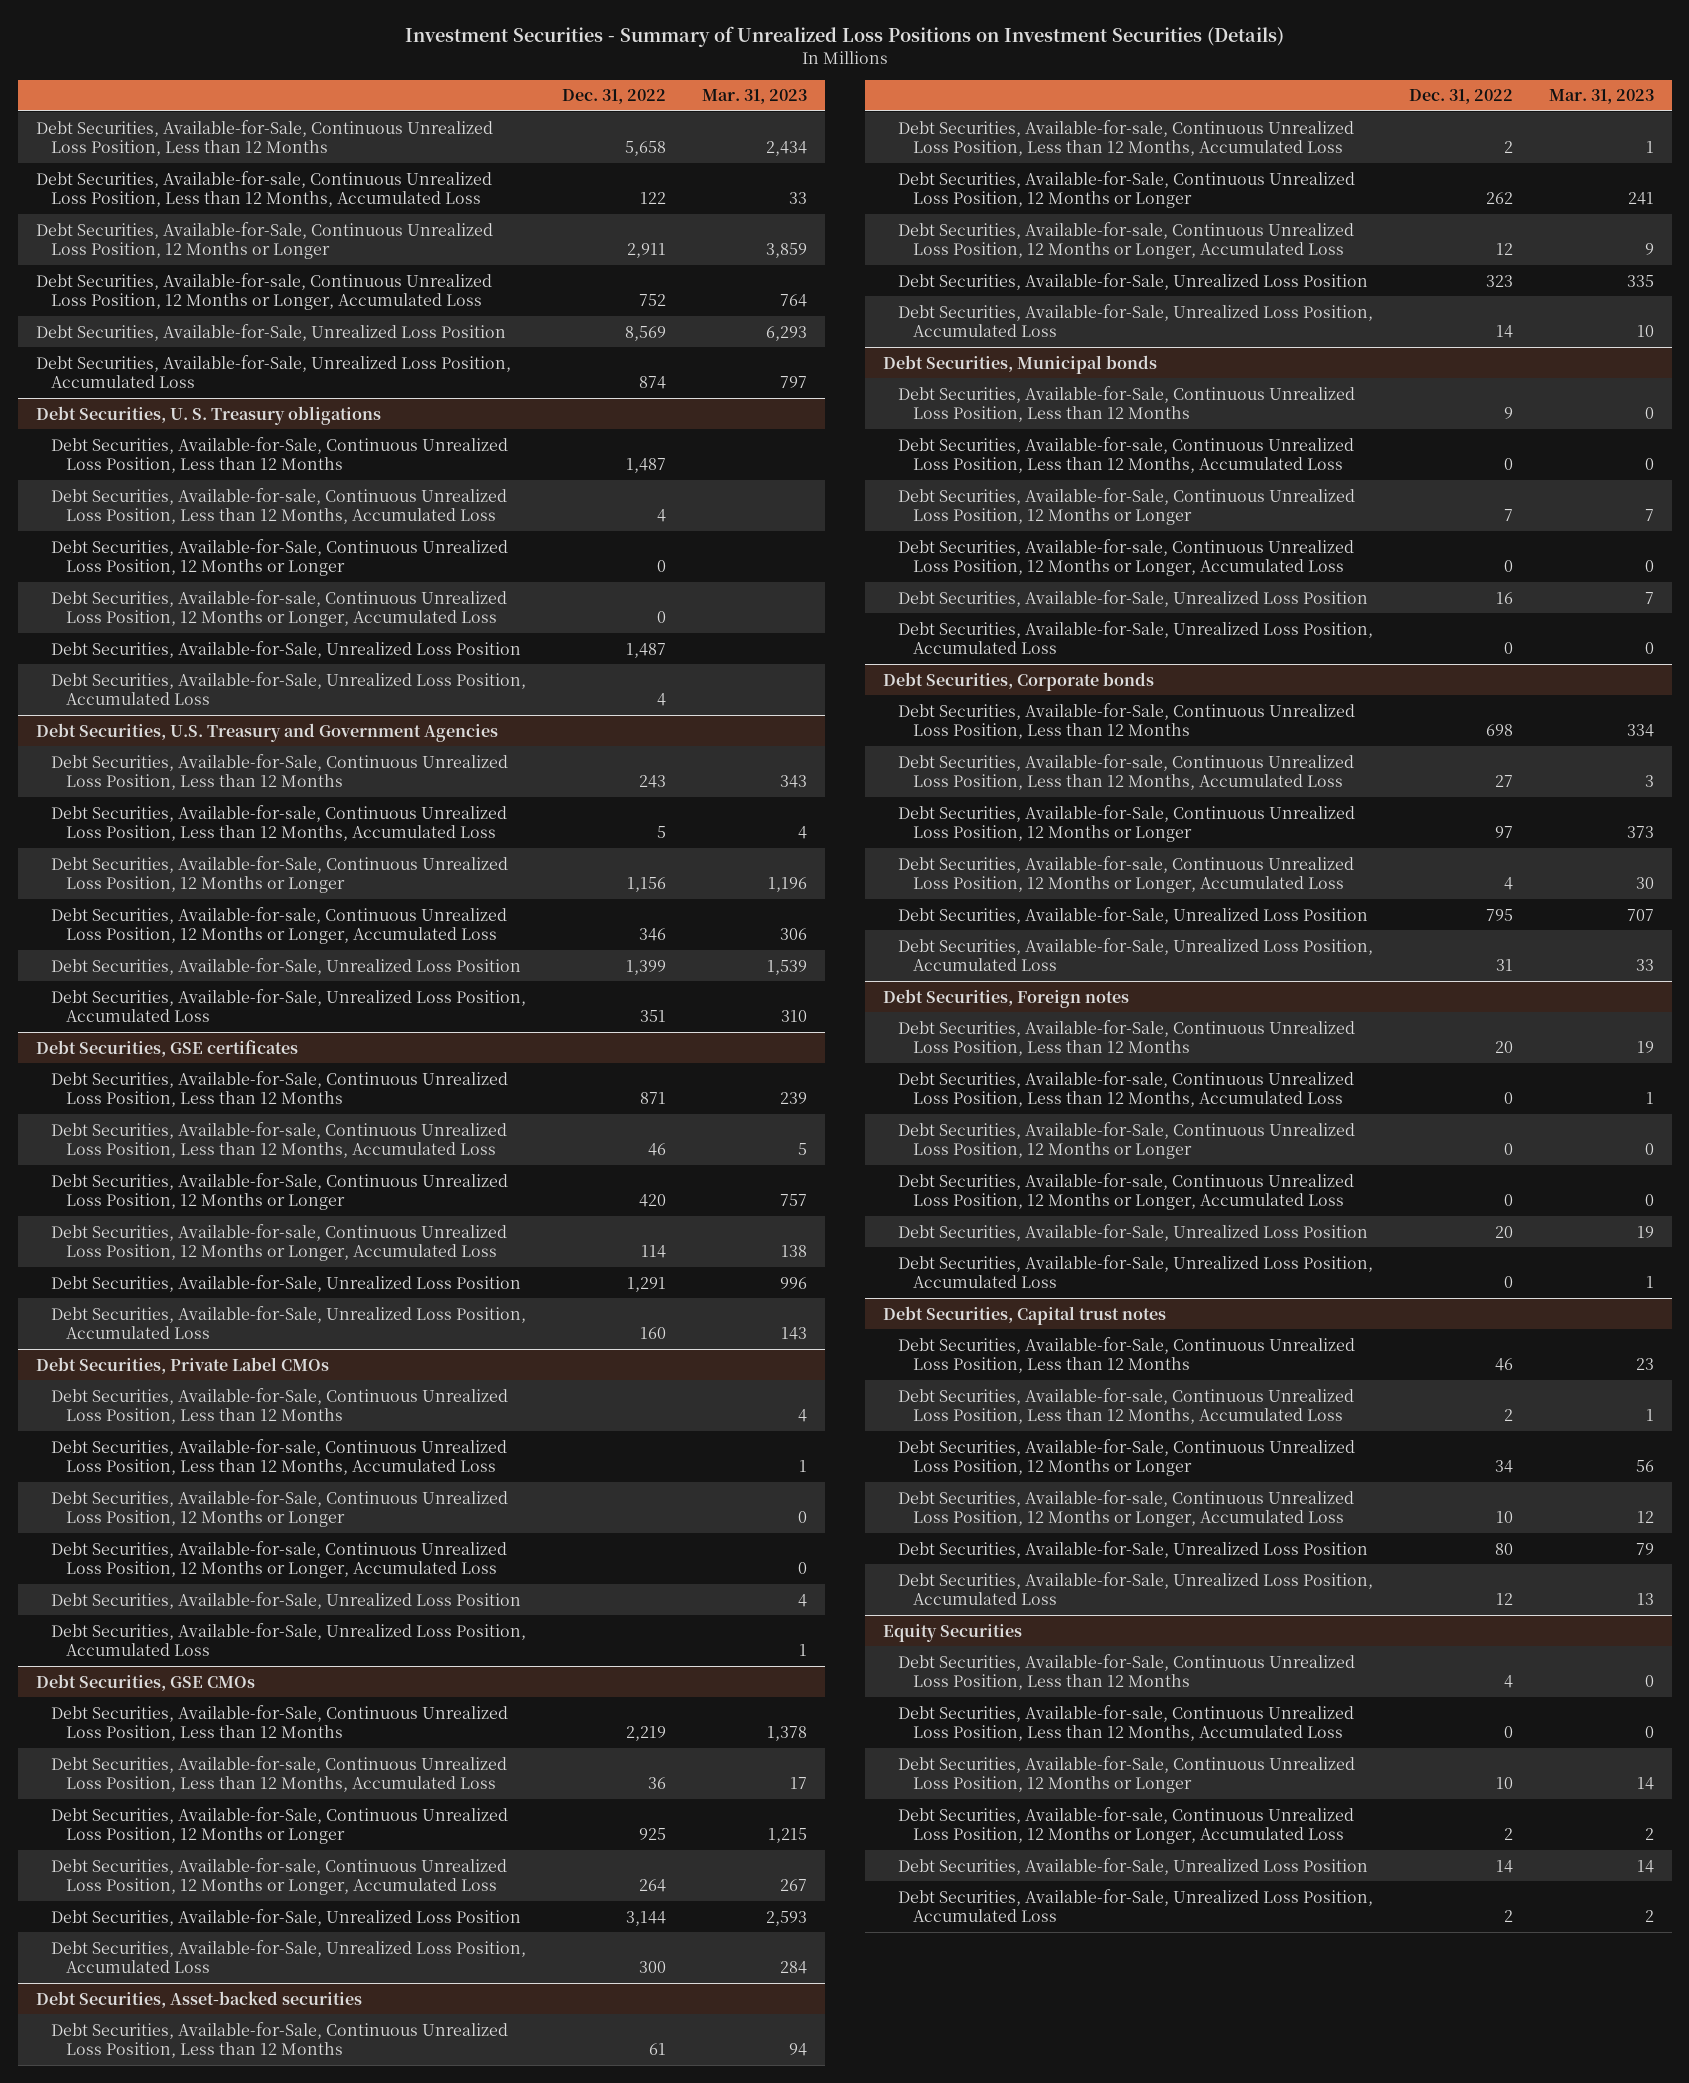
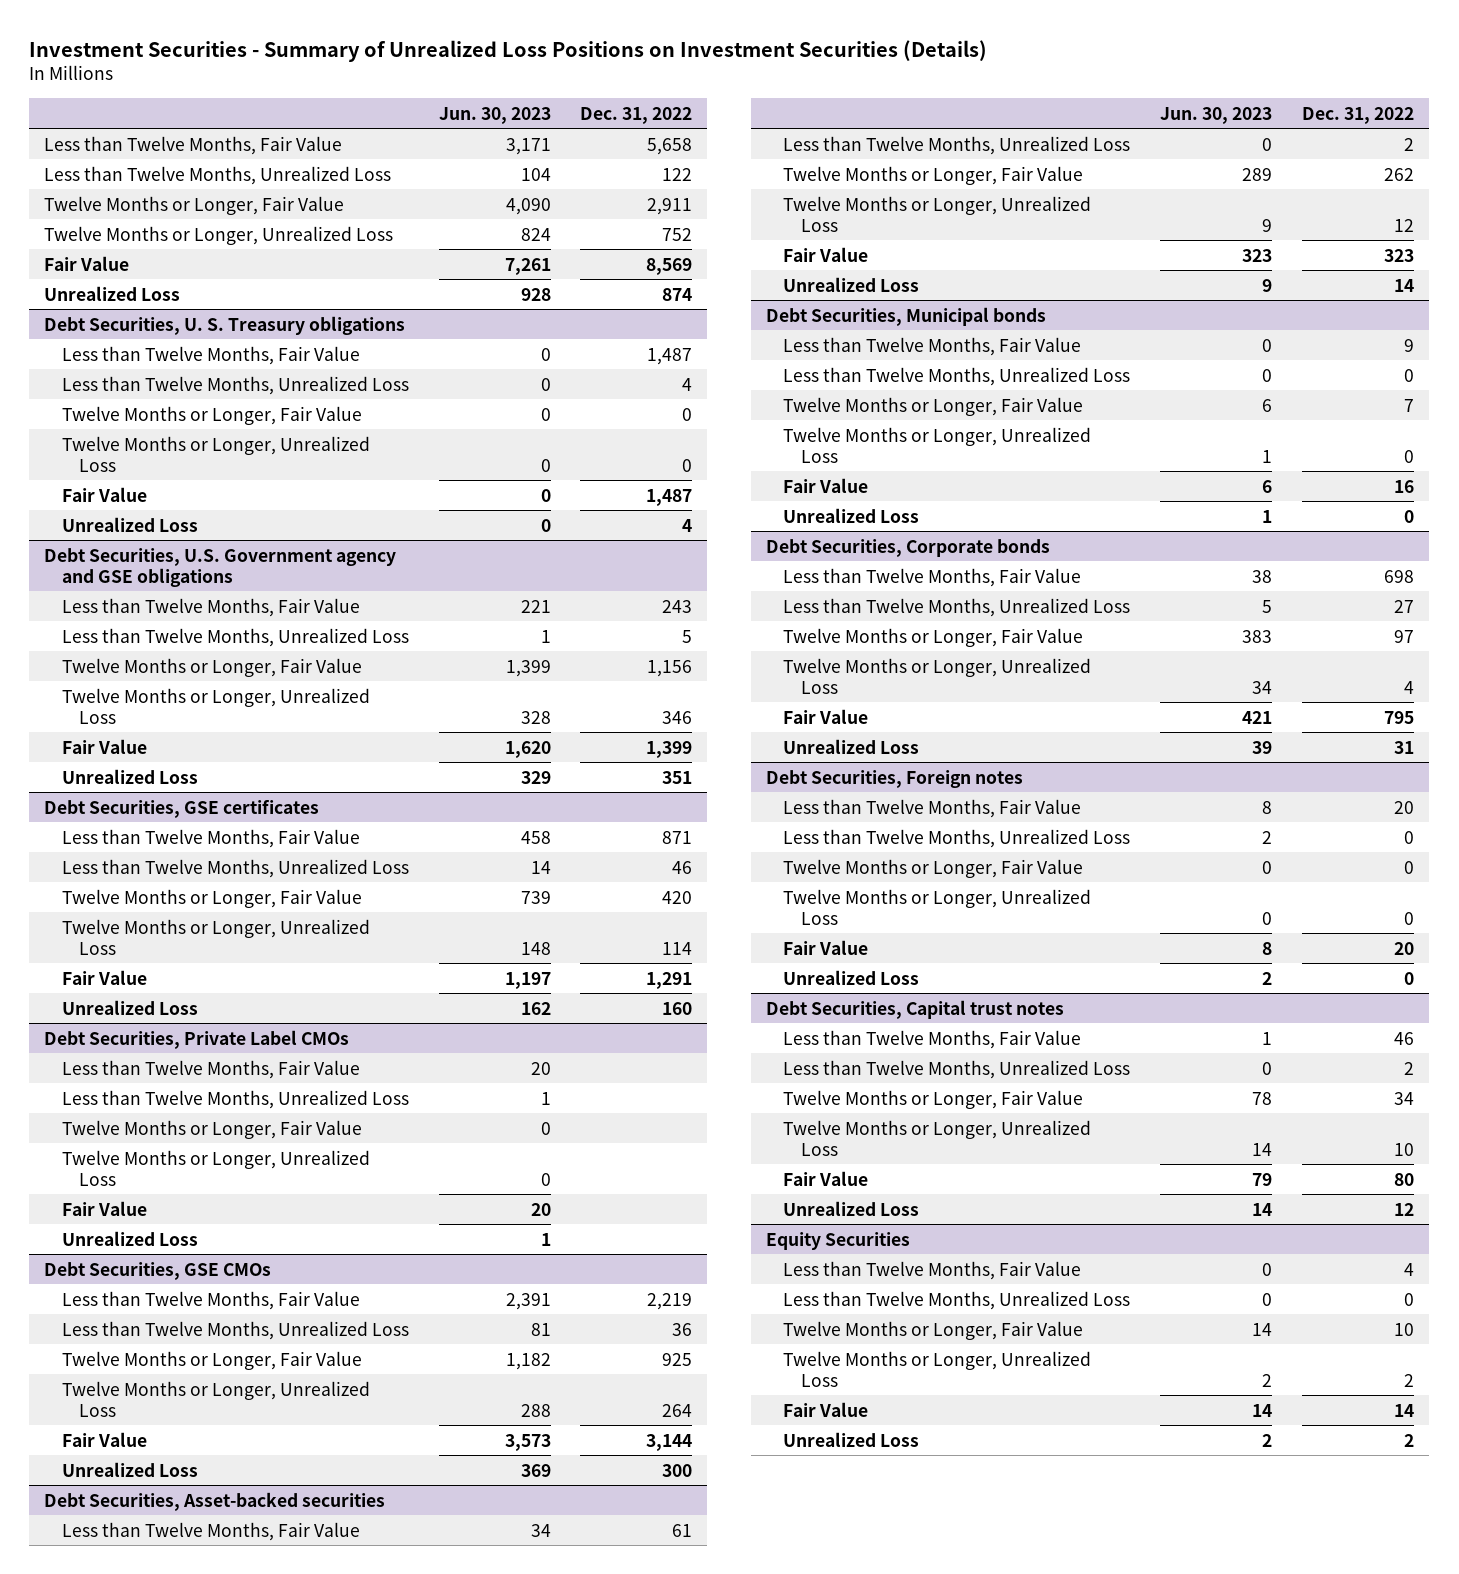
- | Dec. 31, 2022 | Mar. 31, 2023
+ | Jun. 30, 2023 | Dec. 31, 2022
- Debt Securities, Available-for-Sale, Continuous Unrealized Loss Position, Less than 12 Months | 5,658 | 2,434
- Debt Securities, Available-for-sale, Continuous Unrealized Loss Position, Less than 12 Months, Accumulated Loss | 122 | 33
- Debt Securities, Available-for-Sale, Continuous Unrealized Loss Position, 12 Months or Longer | 2,911 | 3,859
- Debt Securities, Available-for-sale, Continuous Unrealized Loss Position, 12 Months or Longer, Accumulated Loss | 752 | 764
- Debt Securities, Available-for-Sale, Unrealized Loss Position | 8,569 | 6,293
- Debt Securities, Available-for-Sale, Unrealized Loss Position, Accumulated Loss | 874 | 797
+ Less than Twelve Months, Fair Value | 3,171 | 5,658
+ Less than Twelve Months, Unrealized Loss | 104 | 122
+ Twelve Months or Longer, Fair Value | 4,090 | 2,911
+ Twelve Months or Longer, Unrealized Loss | 824 | 752
+ Fair Value | 7,261 | 8,569
+ Unrealized Loss | 928 | 874
@ Debt Securities, U. S. Treasury obligations
- Debt Securities, Available-for-Sale, Continuous Unrealized Loss Position, Less than 12 Months | 1,487 |
- Debt Securities, Available-for-sale, Continuous Unrealized Loss Position, Less than 12 Months, Accumulated Loss | 4 |
- Debt Securities, Available-for-Sale, Continuous Unrealized Loss Position, 12 Months or Longer | 0 |
- Debt Securities, Available-for-sale, Continuous Unrealized Loss Position, 12 Months or Longer, Accumulated Loss | 0 |
- Debt Securities, Available-for-Sale, Unrealized Loss Position | 1,487 |
- Debt Securities, Available-for-Sale, Unrealized Loss Position, Accumulated Loss | 4 |
- Debt Securities, U.S. Treasury and Government Agencies
- Debt Securities, Available-for-Sale, Continuous Unrealized Loss Position, Less than 12 Months | 243 | 343
- Debt Securities, Available-for-sale, Continuous Unrealized Loss Position, Less than 12 Months, Accumulated Loss | 5 | 4
- Debt Securities, Available-for-Sale, Continuous Unrealized Loss Position, 12 Months or Longer | 1,156 | 1,196
- Debt Securities, Available-for-sale, Continuous Unrealized Loss Position, 12 Months or Longer, Accumulated Loss | 346 | 306
- Debt Securities, Available-for-Sale, Unrealized Loss Position | 1,399 | 1,539
- Debt Securities, Available-for-Sale, Unrealized Loss Position, Accumulated Loss | 351 | 310
@ Debt Securities, U. S. Treasury obligations
+ Less than Twelve Months, Fair Value | 0 | 1,487
+ Less than Twelve Months, Unrealized Loss | 0 | 4
+ Twelve Months or Longer, Fair Value | 0 | 0
+ Twelve Months or Longer, Unrealized Loss | 0 | 0
+ Fair Value | 0 | 1,487
+ Unrealized Loss | 0 | 4
+ Debt Securities, U.S. Government agency and GSE obligations
+ Less than Twelve Months, Fair Value | 221 | 243
+ Less than Twelve Months, Unrealized Loss | 1 | 5
+ Twelve Months or Longer, Fair Value | 1,399 | 1,156
+ Twelve Months or Longer, Unrealized Loss | 328 | 346
+ Fair Value | 1,620 | 1,399
+ Unrealized Loss | 329 | 351
@ Debt Securities, GSE certificates
- Debt Securities, Available-for-Sale, Continuous Unrealized Loss Position, Less than 12 Months | 871 | 239
- Debt Securities, Available-for-sale, Continuous Unrealized Loss Position, Less than 12 Months, Accumulated Loss | 46 | 5
- Debt Securities, Available-for-Sale, Continuous Unrealized Loss Position, 12 Months or Longer | 420 | 757
- Debt Securities, Available-for-sale, Continuous Unrealized Loss Position, 12 Months or Longer, Accumulated Loss | 114 | 138
- Debt Securities, Available-for-Sale, Unrealized Loss Position | 1,291 | 996
- Debt Securities, Available-for-Sale, Unrealized Loss Position, Accumulated Loss | 160 | 143
+ Less than Twelve Months, Fair Value | 458 | 871
+ Less than Twelve Months, Unrealized Loss | 14 | 46
+ Twelve Months or Longer, Fair Value | 739 | 420
+ Twelve Months or Longer, Unrealized Loss | 148 | 114
+ Fair Value | 1,197 | 1,291
+ Unrealized Loss | 162 | 160
@ Debt Securities, Private Label CMOs
- Debt Securities, Available-for-Sale, Continuous Unrealized Loss Position, Less than 12 Months | | 4
- Debt Securities, Available-for-sale, Continuous Unrealized Loss Position, Less than 12 Months, Accumulated Loss | | 1
- Debt Securities, Available-for-Sale, Continuous Unrealized Loss Position, 12 Months or Longer | | 0
- Debt Securities, Available-for-sale, Continuous Unrealized Loss Position, 12 Months or Longer, Accumulated Loss | | 0
- Debt Securities, Available-for-Sale, Unrealized Loss Position | | 4
- Debt Securities, Available-for-Sale, Unrealized Loss Position, Accumulated Loss | | 1
+ Less than Twelve Months, Fair Value | 20 |
+ Less than Twelve Months, Unrealized Loss | 1 |
+ Twelve Months or Longer, Fair Value | 0 |
+ Twelve Months or Longer, Unrealized Loss | 0 |
+ Fair Value | 20 |
+ Unrealized Loss | 1 |
@ Debt Securities, GSE CMOs
- Debt Securities, Available-for-Sale, Continuous Unrealized Loss Position, Less than 12 Months | 2,219 | 1,378
- Debt Securities, Available-for-sale, Continuous Unrealized Loss Position, Less than 12 Months, Accumulated Loss | 36 | 17
- Debt Securities, Available-for-Sale, Continuous Unrealized Loss Position, 12 Months or Longer | 925 | 1,215
- Debt Securities, Available-for-sale, Continuous Unrealized Loss Position, 12 Months or Longer, Accumulated Loss | 264 | 267
- Debt Securities, Available-for-Sale, Unrealized Loss Position | 3,144 | 2,593
- Debt Securities, Available-for-Sale, Unrealized Loss Position, Accumulated Loss | 300 | 284
+ Less than Twelve Months, Fair Value | 2,391 | 2,219
+ Less than Twelve Months, Unrealized Loss | 81 | 36
+ Twelve Months or Longer, Fair Value | 1,182 | 925
+ Twelve Months or Longer, Unrealized Loss | 288 | 264
+ Fair Value | 3,573 | 3,144
+ Unrealized Loss | 369 | 300
@ Debt Securities, Asset-backed securities
- Debt Securities, Available-for-Sale, Continuous Unrealized Loss Position, Less than 12 Months | 61 | 94
- Debt Securities, Available-for-sale, Continuous Unrealized Loss Position, Less than 12 Months, Accumulated Loss | 2 | 1
- Debt Securities, Available-for-Sale, Continuous Unrealized Loss Position, 12 Months or Longer | 262 | 241
- Debt Securities, Available-for-sale, Continuous Unrealized Loss Position, 12 Months or Longer, Accumulated Loss | 12 | 9
- Debt Securities, Available-for-Sale, Unrealized Loss Position | 323 | 335
- Debt Securities, Available-for-Sale, Unrealized Loss Position, Accumulated Loss | 14 | 10
+ Less than Twelve Months, Fair Value | 34 | 61
+ Less than Twelve Months, Unrealized Loss | 0 | 2
+ Twelve Months or Longer, Fair Value | 289 | 262
+ Twelve Months or Longer, Unrealized Loss | 9 | 12
+ Fair Value | 323 | 323
+ Unrealized Loss | 9 | 14
@ Debt Securities, Municipal bonds
- Debt Securities, Available-for-Sale, Continuous Unrealized Loss Position, Less than 12 Months | 9 | 0
- Debt Securities, Available-for-sale, Continuous Unrealized Loss Position, Less than 12 Months, Accumulated Loss | 0 | 0
- Debt Securities, Available-for-Sale, Continuous Unrealized Loss Position, 12 Months or Longer | 7 | 7
- Debt Securities, Available-for-sale, Continuous Unrealized Loss Position, 12 Months or Longer, Accumulated Loss | 0 | 0
- Debt Securities, Available-for-Sale, Unrealized Loss Position | 16 | 7
- Debt Securities, Available-for-Sale, Unrealized Loss Position, Accumulated Loss | 0 | 0
+ Less than Twelve Months, Fair Value | 0 | 9
+ Less than Twelve Months, Unrealized Loss | 0 | 0
+ Twelve Months or Longer, Fair Value | 6 | 7
+ Twelve Months or Longer, Unrealized Loss | 1 | 0
+ Fair Value | 6 | 16
+ Unrealized Loss | 1 | 0
@ Debt Securities, Corporate bonds
- Debt Securities, Available-for-Sale, Continuous Unrealized Loss Position, Less than 12 Months | 698 | 334
- Debt Securities, Available-for-sale, Continuous Unrealized Loss Position, Less than 12 Months, Accumulated Loss | 27 | 3
- Debt Securities, Available-for-Sale, Continuous Unrealized Loss Position, 12 Months or Longer | 97 | 373
- Debt Securities, Available-for-sale, Continuous Unrealized Loss Position, 12 Months or Longer, Accumulated Loss | 4 | 30
- Debt Securities, Available-for-Sale, Unrealized Loss Position | 795 | 707
- Debt Securities, Available-for-Sale, Unrealized Loss Position, Accumulated Loss | 31 | 33
+ Less than Twelve Months, Fair Value | 38 | 698
+ Less than Twelve Months, Unrealized Loss | 5 | 27
+ Twelve Months or Longer, Fair Value | 383 | 97
+ Twelve Months or Longer, Unrealized Loss | 34 | 4
+ Fair Value | 421 | 795
+ Unrealized Loss | 39 | 31
@ Debt Securities, Foreign notes
- Debt Securities, Available-for-Sale, Continuous Unrealized Loss Position, Less than 12 Months | 20 | 19
- Debt Securities, Available-for-sale, Continuous Unrealized Loss Position, Less than 12 Months, Accumulated Loss | 0 | 1
- Debt Securities, Available-for-Sale, Continuous Unrealized Loss Position, 12 Months or Longer | 0 | 0
- Debt Securities, Available-for-sale, Continuous Unrealized Loss Position, 12 Months or Longer, Accumulated Loss | 0 | 0
- Debt Securities, Available-for-Sale, Unrealized Loss Position | 20 | 19
- Debt Securities, Available-for-Sale, Unrealized Loss Position, Accumulated Loss | 0 | 1
+ Less than Twelve Months, Fair Value | 8 | 20
+ Less than Twelve Months, Unrealized Loss | 2 | 0
+ Twelve Months or Longer, Fair Value | 0 | 0
+ Twelve Months or Longer, Unrealized Loss | 0 | 0
+ Fair Value | 8 | 20
+ Unrealized Loss | 2 | 0
@ Debt Securities, Capital trust notes
- Debt Securities, Available-for-Sale, Continuous Unrealized Loss Position, Less than 12 Months | 46 | 23
- Debt Securities, Available-for-sale, Continuous Unrealized Loss Position, Less than 12 Months, Accumulated Loss | 2 | 1
- Debt Securities, Available-for-Sale, Continuous Unrealized Loss Position, 12 Months or Longer | 34 | 56
- Debt Securities, Available-for-sale, Continuous Unrealized Loss Position, 12 Months or Longer, Accumulated Loss | 10 | 12
- Debt Securities, Available-for-Sale, Unrealized Loss Position | 80 | 79
- Debt Securities, Available-for-Sale, Unrealized Loss Position, Accumulated Loss | 12 | 13
+ Less than Twelve Months, Fair Value | 1 | 46
+ Less than Twelve Months, Unrealized Loss | 0 | 2
+ Twelve Months or Longer, Fair Value | 78 | 34
+ Twelve Months or Longer, Unrealized Loss | 14 | 10
+ Fair Value | 79 | 80
+ Unrealized Loss | 14 | 12
@ Equity Securities
- Debt Securities, Available-for-Sale, Continuous Unrealized Loss Position, Less than 12 Months | 4 | 0
- Debt Securities, Available-for-sale, Continuous Unrealized Loss Position, Less than 12 Months, Accumulated Loss | 0 | 0
- Debt Securities, Available-for-Sale, Continuous Unrealized Loss Position, 12 Months or Longer | 10 | 14
- Debt Securities, Available-for-sale, Continuous Unrealized Loss Position, 12 Months or Longer, Accumulated Loss | 2 | 2
- Debt Securities, Available-for-Sale, Unrealized Loss Position | 14 | 14
- Debt Securities, Available-for-Sale, Unrealized Loss Position, Accumulated Loss | 2 | 2
+ Less than Twelve Months, Fair Value | 0 | 4
+ Less than Twelve Months, Unrealized Loss | 0 | 0
+ Twelve Months or Longer, Fair Value | 14 | 10
+ Twelve Months or Longer, Unrealized Loss | 2 | 2
+ Fair Value | 14 | 14
+ Unrealized Loss | 2 | 2

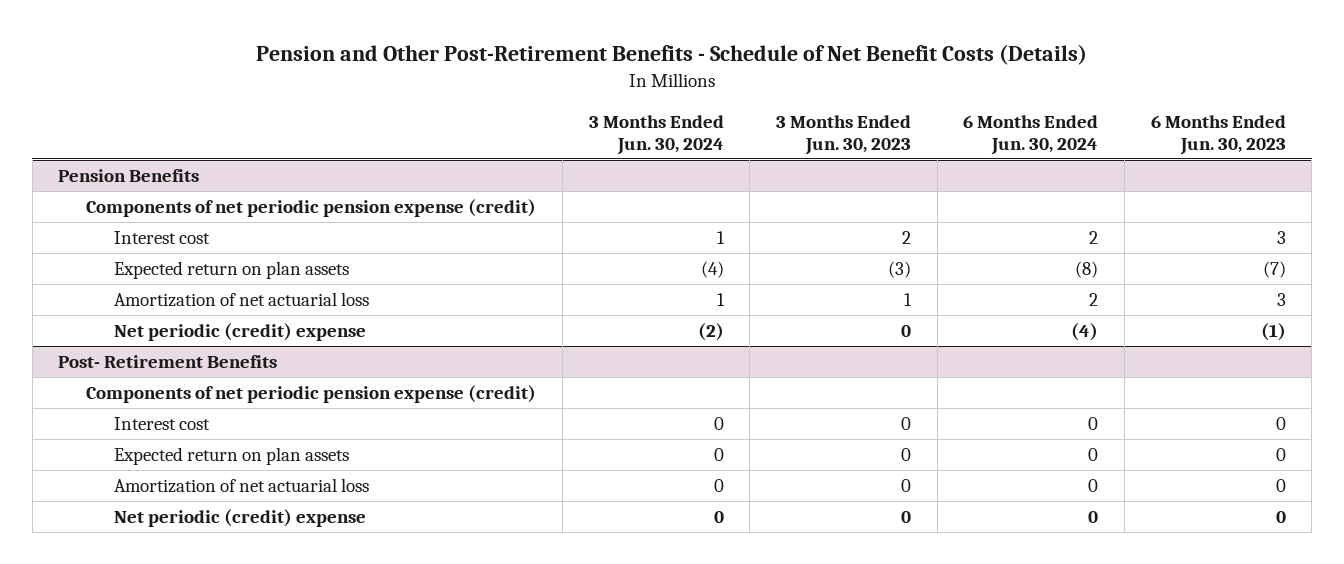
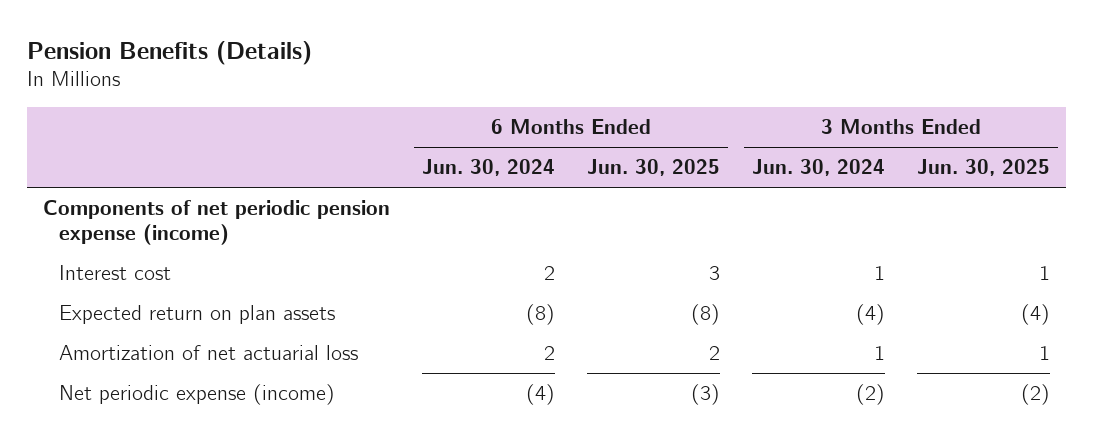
- Pension and Other Post-Retirement Benefits - Schedule of Net Benefit Costs (Details)
+ Pension Benefits (Details)
- | 3 Months Ended Jun. 30, 2024 | 3 Months Ended Jun. 30, 2023 | 6 Months Ended Jun. 30, 2024 | 6 Months Ended Jun. 30, 2023
+ | 6 Months Ended Jun. 30, 2024 | 6 Months Ended Jun. 30, 2025 | 3 Months Ended Jun. 30, 2024 | 3 Months Ended Jun. 30, 2025
- Pension Benefits
- Components of net periodic pension expense (credit)
+ Components of net periodic pension expense (income)
- Net periodic (credit) expense | (2) | 0 | (4) | (1)
- Post- Retirement Benefits
- Components of net periodic pension expense (credit)
- Interest cost | 0 | 0 | 0 | 0
- Expected return on plan assets | 0 | 0 | 0 | 0
- Amortization of net actuarial loss | 0 | 0 | 0 | 0
- Net periodic (credit) expense | 0 | 0 | 0 | 0
+ Net periodic expense (income) | (4) | (3) | (2) | (2)

